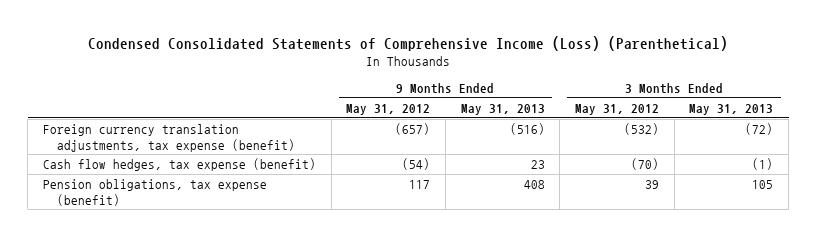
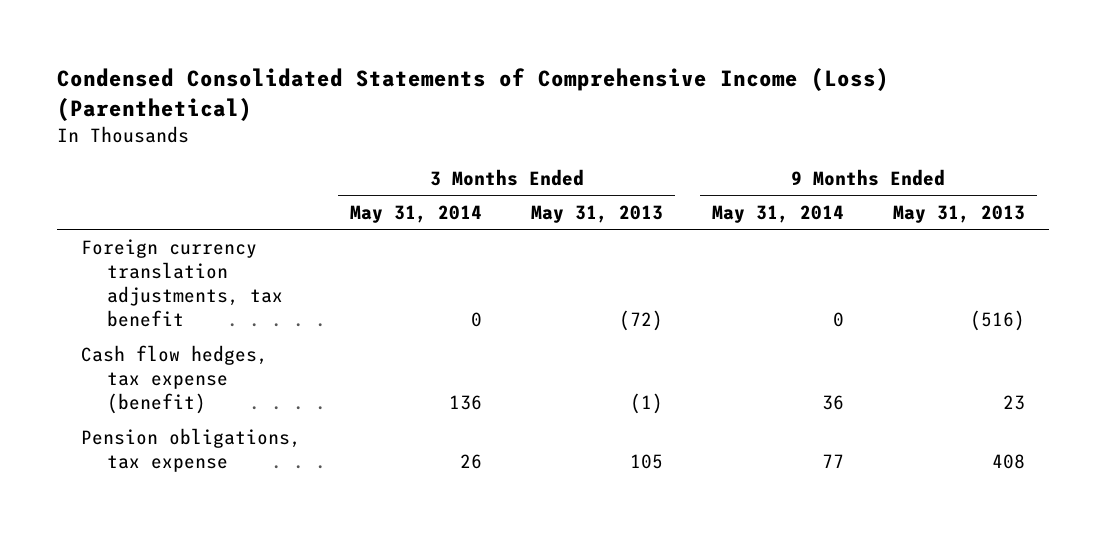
- | 9 Months Ended May 31, 2012 | 9 Months Ended May 31, 2013 | 3 Months Ended May 31, 2012 | 3 Months Ended May 31, 2013
+ | 3 Months Ended May 31, 2014 | 3 Months Ended May 31, 2013 | 9 Months Ended May 31, 2014 | 9 Months Ended May 31, 2013
- Foreign currency translation adjustments, tax expense (benefit) | (657) | (516) | (532) | (72)
+ Foreign currency translation adjustments, tax benefit | 0 | (72) | 0 | (516)
- Pension obligations, tax expense (benefit) | 117 | 408 | 39 | 105
+ Pension obligations, tax expense | 26 | 105 | 77 | 408

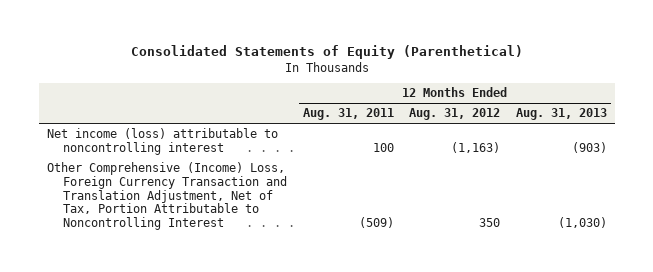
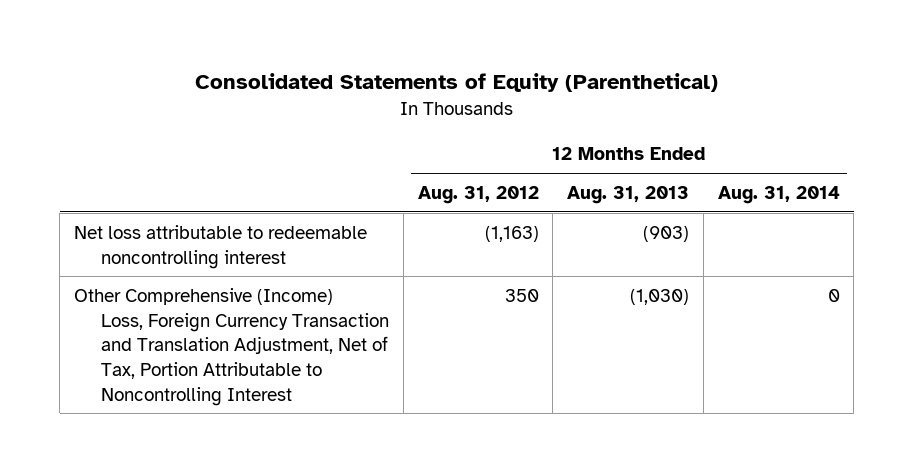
- | 12 Months Ended Aug. 31, 2011 | 12 Months Ended Aug. 31, 2012 | 12 Months Ended Aug. 31, 2013
+ | 12 Months Ended Aug. 31, 2012 | 12 Months Ended Aug. 31, 2013 | 12 Months Ended Aug. 31, 2014
- Net income (loss) attributable to noncontrolling interest | 100 | (1,163) | (903)
+ Net loss attributable to redeemable noncontrolling interest | (1,163) | (903) |

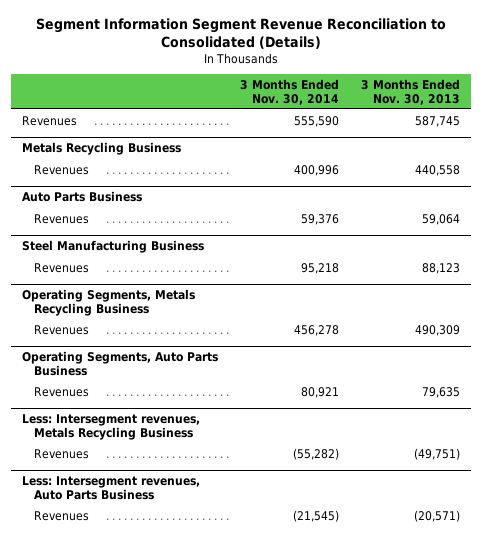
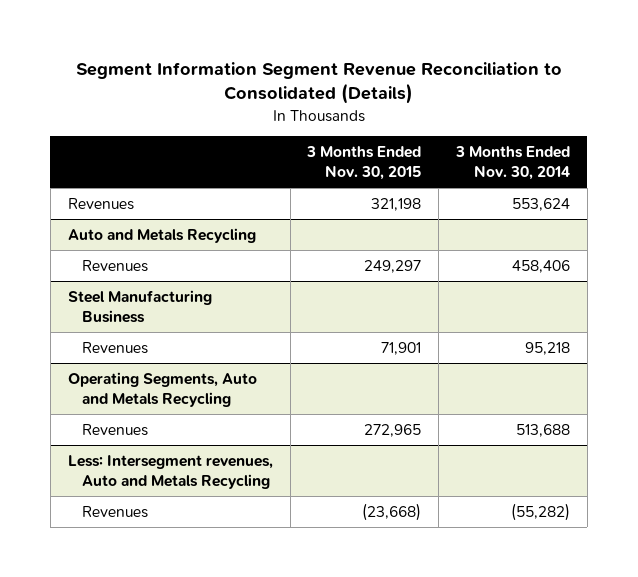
- | 3 Months Ended Nov. 30, 2014 | 3 Months Ended Nov. 30, 2013
+ | 3 Months Ended Nov. 30, 2015 | 3 Months Ended Nov. 30, 2014
- Revenues | 555,590 | 587,745
- Metals Recycling Business
- Revenues | 400,996 | 440,558
- Auto Parts Business
- Revenues | 59,376 | 59,064
+ Revenues | 321,198 | 553,624
+ Auto and Metals Recycling
+ Revenues | 249,297 | 458,406
- Operating Segments, Metals Recycling Business
- Revenues | 456,278 | 490,309
- Operating Segments, Auto Parts Business
- Revenues | 80,921 | 79,635
- Less: Intersegment revenues, Metals Recycling Business
+ Operating Segments, Auto and Metals Recycling
+ Revenues | 272,965 | 513,688
+ Less: Intersegment revenues, Auto and Metals Recycling
- Less: Intersegment revenues, Auto Parts Business
- Revenues | (21,545) | (20,571)

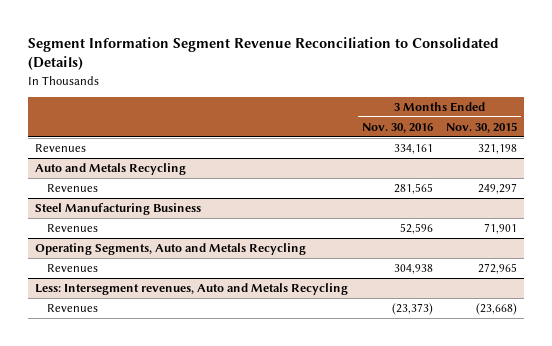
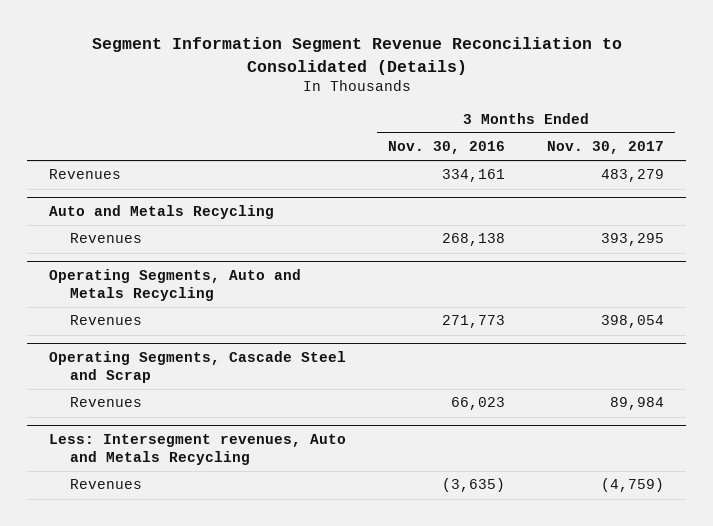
- | 3 Months Ended Nov. 30, 2016 | 3 Months Ended Nov. 30, 2015
+ | 3 Months Ended Nov. 30, 2016 | 3 Months Ended Nov. 30, 2017
@ Auto and Metals Recycling
- Revenues | 281,565 | 249,297
- Steel Manufacturing Business
- Revenues | 52,596 | 71,901
@ Auto and Metals Recycling
+ Revenues | 268,138 | 393,295
@ Operating Segments, Auto and Metals Recycling
- Revenues | 304,938 | 272,965
+ Revenues | 271,773 | 398,054
+ Operating Segments, Cascade Steel and Scrap
+ Revenues | 66,023 | 89,984
@ Less: Intersegment revenues, Auto and Metals Recycling
- Revenues | (23,373) | (23,668)
+ Revenues | (3,635) | (4,759)

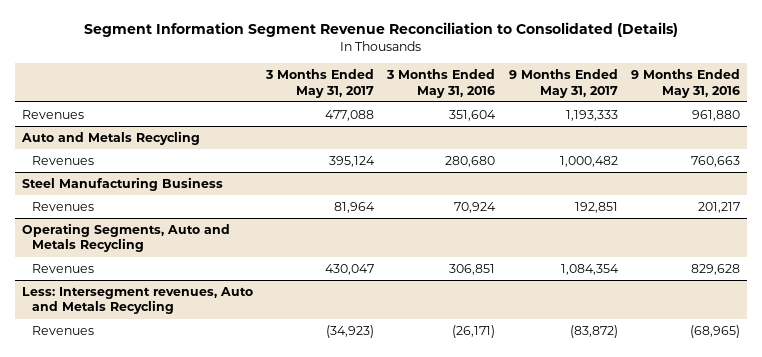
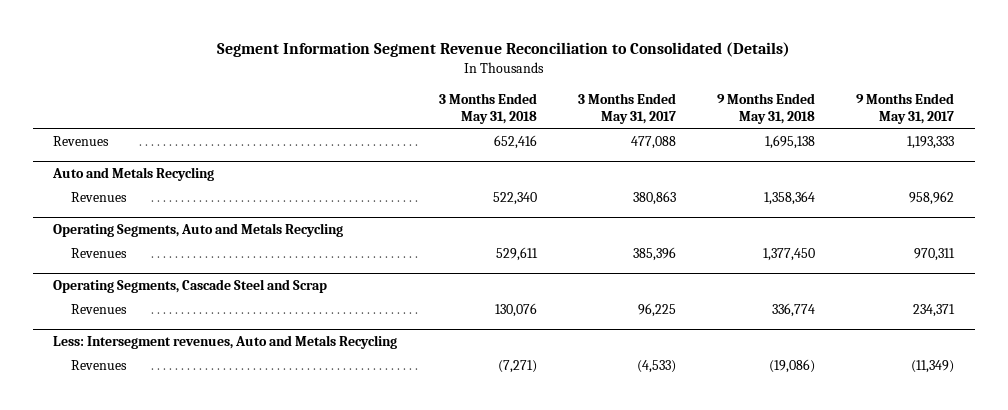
- | 3 Months Ended May 31, 2017 | 3 Months Ended May 31, 2016 | 9 Months Ended May 31, 2017 | 9 Months Ended May 31, 2016
+ | 3 Months Ended May 31, 2018 | 3 Months Ended May 31, 2017 | 9 Months Ended May 31, 2018 | 9 Months Ended May 31, 2017
@ Auto and Metals Recycling
- Revenues | 395,124 | 280,680 | 1,000,482 | 760,663
- Steel Manufacturing Business
- Revenues | 81,964 | 70,924 | 192,851 | 201,217
@ Auto and Metals Recycling
+ Revenues | 522,340 | 380,863 | 1,358,364 | 958,962
@ Operating Segments, Auto and Metals Recycling
- Revenues | 430,047 | 306,851 | 1,084,354 | 829,628
+ Revenues | 529,611 | 385,396 | 1,377,450 | 970,311
+ Operating Segments, Cascade Steel and Scrap
+ Revenues | 130,076 | 96,225 | 336,774 | 234,371
@ Less: Intersegment revenues, Auto and Metals Recycling
- Revenues | (34,923) | (26,171) | (83,872) | (68,965)
+ Revenues | (7,271) | (4,533) | (19,086) | (11,349)

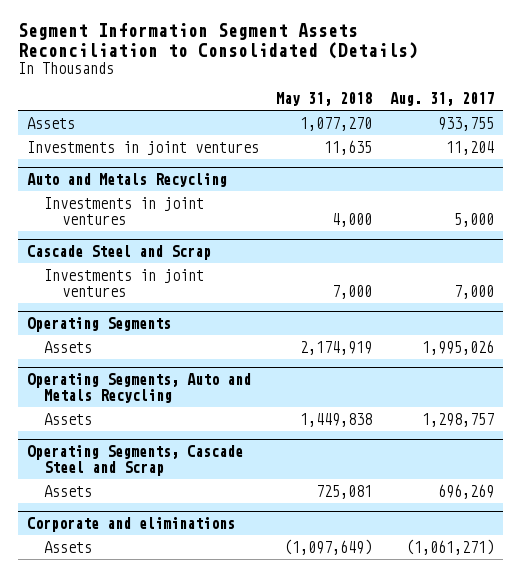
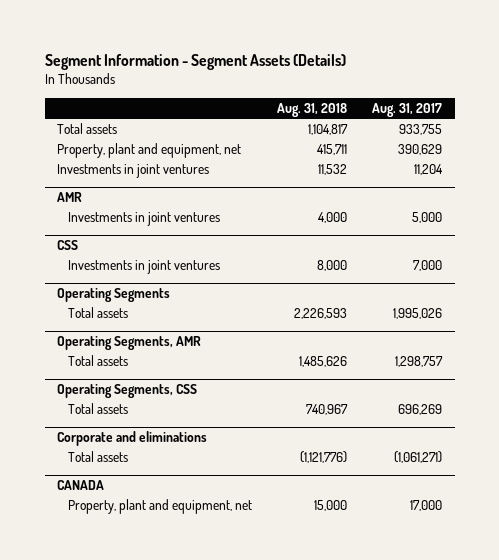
- Segment Information Segment Assets Reconciliation to Consolidated (Details)
+ Segment Information - Segment Assets (Details)
- | May 31, 2018 | Aug. 31, 2017
+ | Aug. 31, 2018 | Aug. 31, 2017
- Assets | 1,077,270 | 933,755
+ Total assets | 1,104,817 | 933,755
+ Property, plant and equipment, net | 415,711 | 390,629
- Auto and Metals Recycling
+ AMR
- Cascade Steel and Scrap
+ CSS
@ Operating Segments
- Assets | 2,174,919 | 1,995,026
- Operating Segments, Auto and Metals Recycling
- Assets | 1,449,838 | 1,298,757
- Operating Segments, Cascade Steel and Scrap
- Assets | 725,081 | 696,269
@ Operating Segments
+ Total assets | 2,226,593 | 1,995,026
+ Operating Segments, AMR
+ Total assets | 1,485,626 | 1,298,757
+ Operating Segments, CSS
+ Total assets | 740,967 | 696,269
@ Corporate and eliminations
- Assets | (1,097,649) | (1,061,271)
+ Total assets | (1,121,776) | (1,061,271)
+ CANADA
+ Property, plant and equipment, net | 15,000 | 17,000

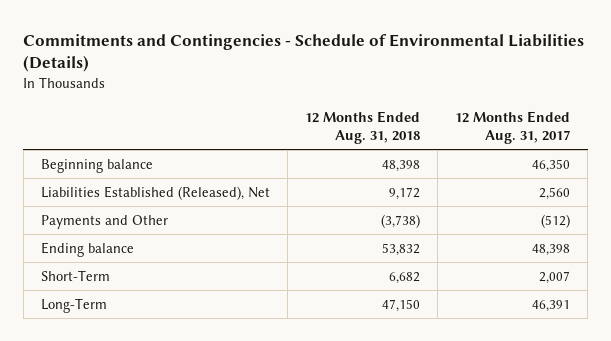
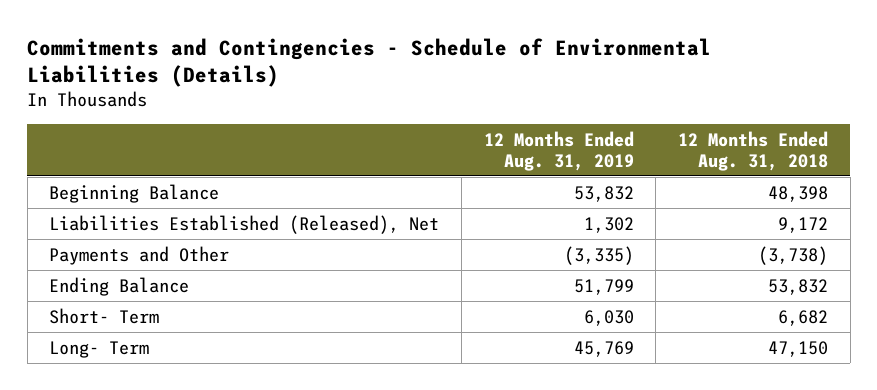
- | 12 Months Ended Aug. 31, 2018 | 12 Months Ended Aug. 31, 2017
+ | 12 Months Ended Aug. 31, 2019 | 12 Months Ended Aug. 31, 2018
- Beginning balance | 48,398 | 46,350
+ Beginning Balance | 53,832 | 48,398
- Ending balance | 53,832 | 48,398
- Short-Term | 6,682 | 2,007
- Long-Term | 47,150 | 46,391
+ Ending Balance | 51,799 | 53,832
+ Short- Term | 6,030 | 6,682
+ Long- Term | 45,769 | 47,150

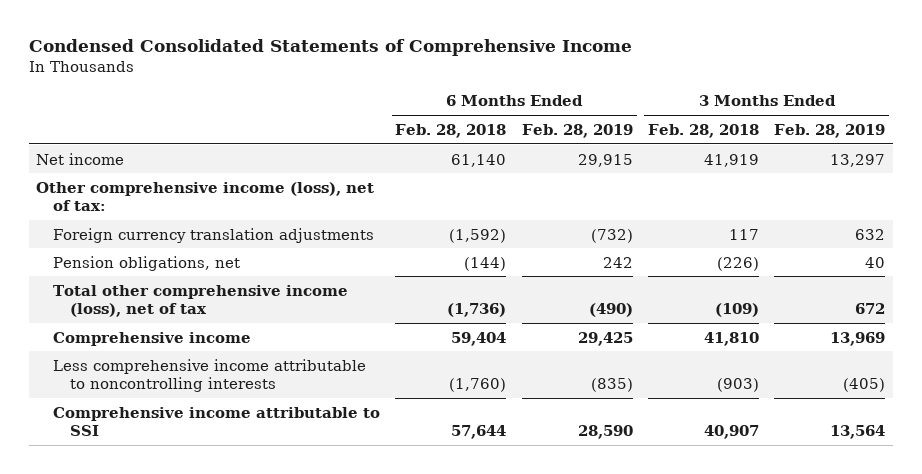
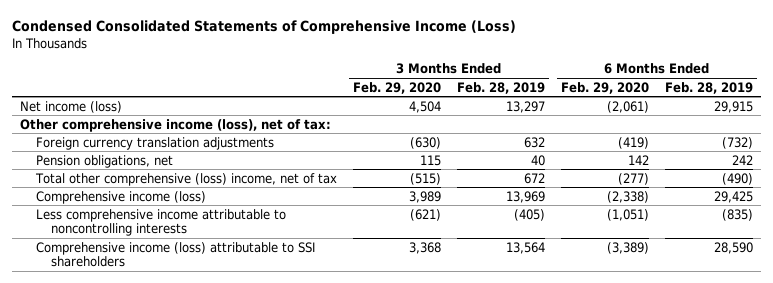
- Condensed Consolidated Statements of Comprehensive Income
+ Condensed Consolidated Statements of Comprehensive Income (Loss)
- | 6 Months Ended Feb. 28, 2018 | 6 Months Ended Feb. 28, 2019 | 3 Months Ended Feb. 28, 2018 | 3 Months Ended Feb. 28, 2019
+ | 3 Months Ended Feb. 29, 2020 | 3 Months Ended Feb. 28, 2019 | 6 Months Ended Feb. 29, 2020 | 6 Months Ended Feb. 28, 2019
- Net income | 61,140 | 29,915 | 41,919 | 13,297
+ Net income (loss) | 4,504 | 13,297 | (2,061) | 29,915
- Total other comprehensive income (loss), net of tax | (1,736) | (490) | (109) | 672
- Comprehensive income | 59,404 | 29,425 | 41,810 | 13,969
+ Total other comprehensive (loss) income, net of tax | (515) | 672 | (277) | (490)
+ Comprehensive income (loss) | 3,989 | 13,969 | (2,338) | 29,425
- Comprehensive income attributable to SSI | 57,644 | 28,590 | 40,907 | 13,564
+ Comprehensive income (loss) attributable to SSI shareholders | 3,368 | 13,564 | (3,389) | 28,590

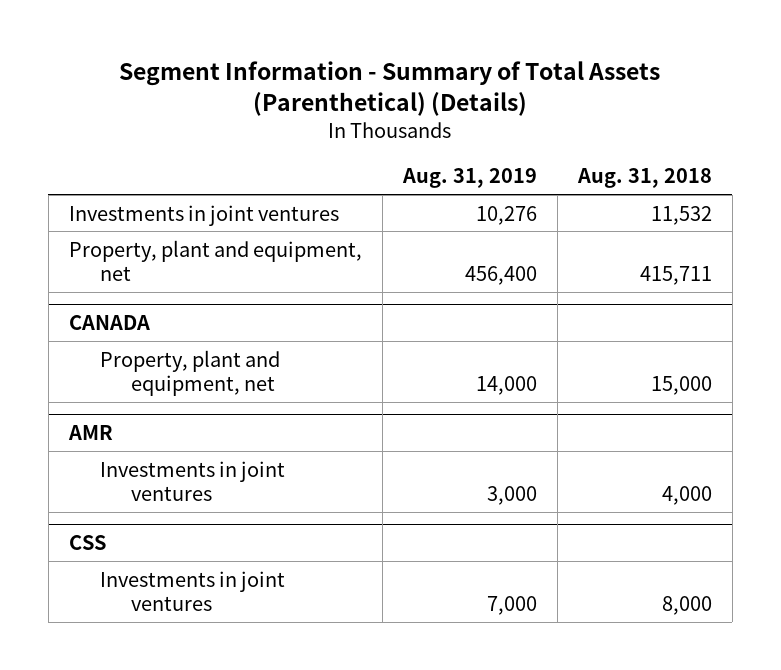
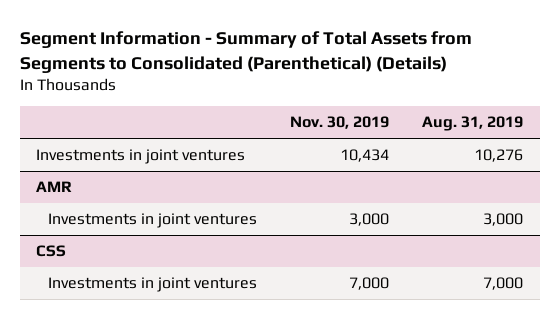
- Segment Information - Summary of Total Assets (Parenthetical) (Details)
+ Segment Information - Summary of Total Assets from Segments to Consolidated (Parenthetical) (Details)
- | Aug. 31, 2019 | Aug. 31, 2018
+ | Nov. 30, 2019 | Aug. 31, 2019
- Property, plant and equipment, net | 456,400 | 415,711
- CANADA
- Property, plant and equipment, net | 14,000 | 15,000

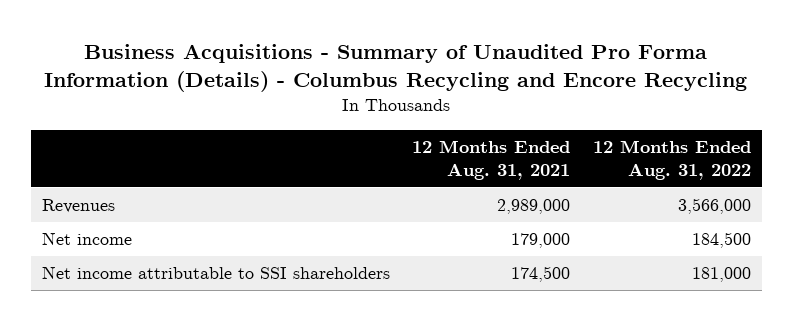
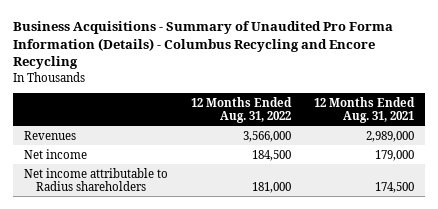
- | 12 Months Ended Aug. 31, 2021 | 12 Months Ended Aug. 31, 2022
+ | 12 Months Ended Aug. 31, 2022 | 12 Months Ended Aug. 31, 2021
- Net income attributable to SSI shareholders | 174,500 | 181,000
+ Net income attributable to Radius shareholders | 181,000 | 174,500

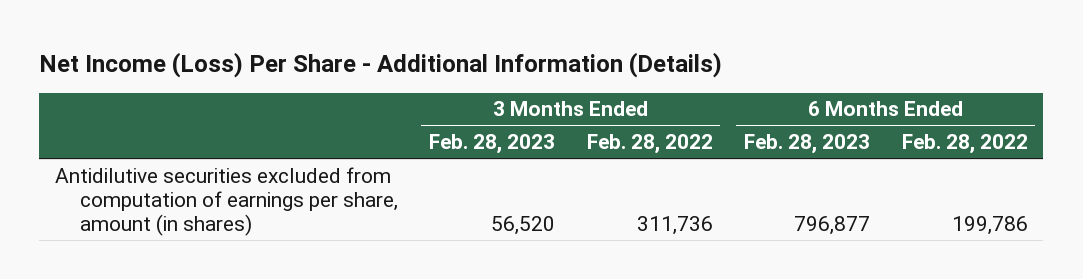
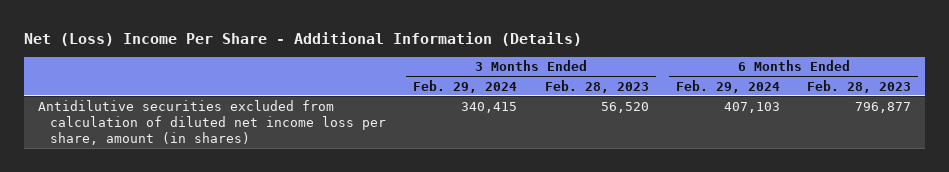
- Net Income (Loss) Per Share - Additional Information (Details)
+ Net (Loss) Income Per Share - Additional Information (Details)
- | 3 Months Ended Feb. 28, 2023 | 3 Months Ended Feb. 28, 2022 | 6 Months Ended Feb. 28, 2023 | 6 Months Ended Feb. 28, 2022
+ | 3 Months Ended Feb. 29, 2024 | 3 Months Ended Feb. 28, 2023 | 6 Months Ended Feb. 29, 2024 | 6 Months Ended Feb. 28, 2023
- Antidilutive securities excluded from computation of earnings per share, amount (in shares) | 56,520 | 311,736 | 796,877 | 199,786
+ Antidilutive securities excluded from calculation of diluted net income loss per share, amount (in shares) | 340,415 | 56,520 | 407,103 | 796,877

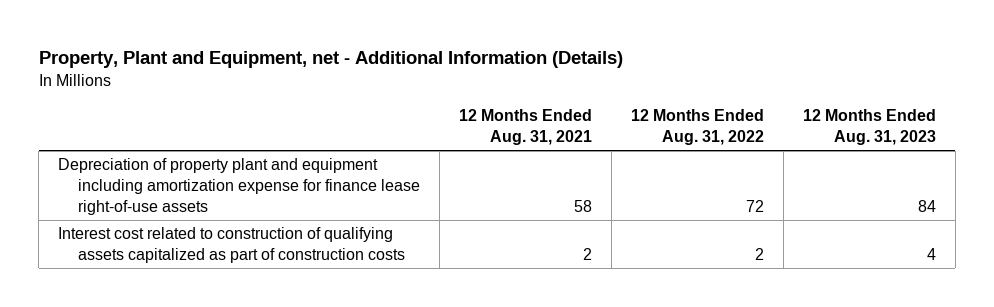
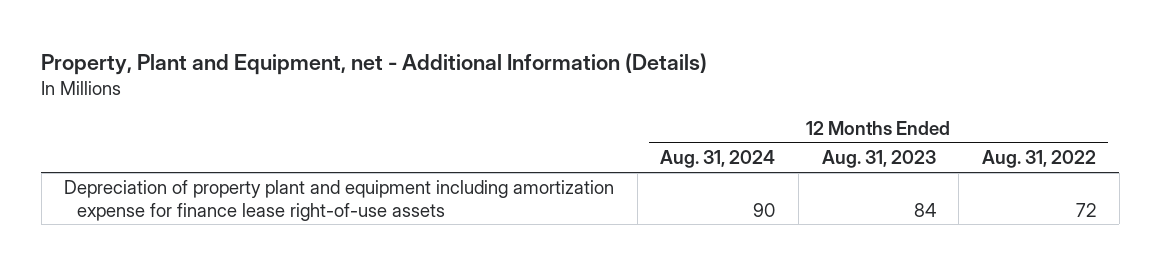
- | 12 Months Ended Aug. 31, 2021 | 12 Months Ended Aug. 31, 2022 | 12 Months Ended Aug. 31, 2023
+ | 12 Months Ended Aug. 31, 2024 | 12 Months Ended Aug. 31, 2023 | 12 Months Ended Aug. 31, 2022
- Interest cost related to construction of qualifying assets capitalized as part of construction costs | 2 | 2 | 4

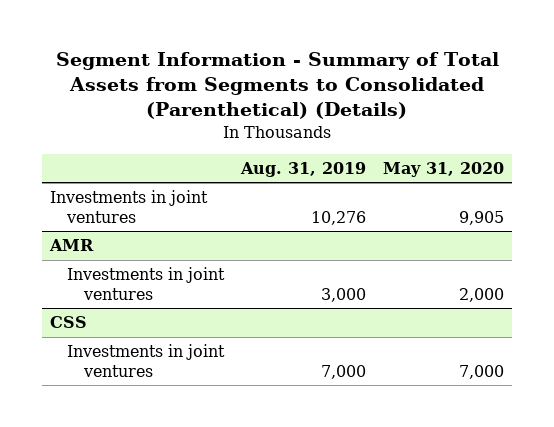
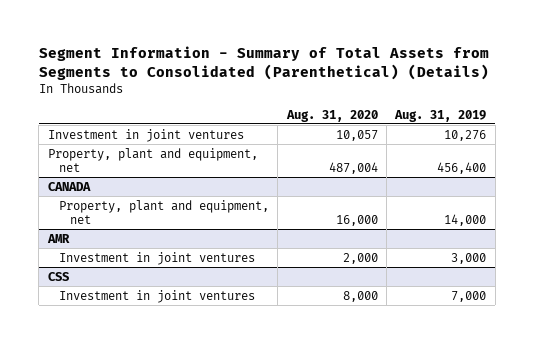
- | Aug. 31, 2019 | May 31, 2020
+ | Aug. 31, 2020 | Aug. 31, 2019
- Investments in joint ventures | 10,276 | 9,905
+ Investment in joint ventures | 10,057 | 10,276
+ Property, plant and equipment, net | 487,004 | 456,400
+ CANADA
+ Property, plant and equipment, net | 16,000 | 14,000
@ AMR
- Investments in joint ventures | 3,000 | 2,000
+ Investment in joint ventures | 2,000 | 3,000
@ CSS
- Investments in joint ventures | 7,000 | 7,000
+ Investment in joint ventures | 8,000 | 7,000

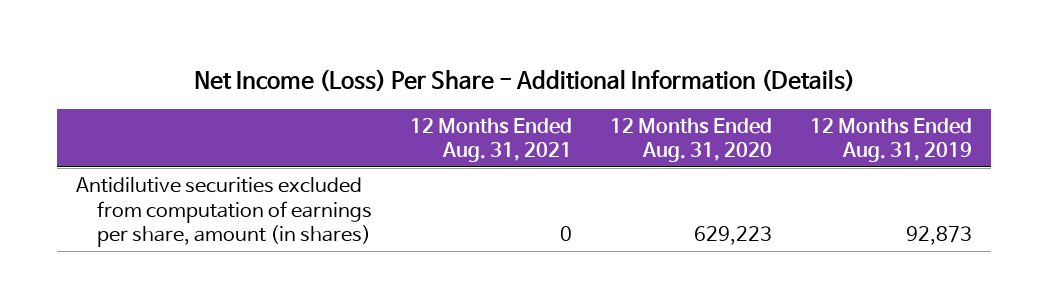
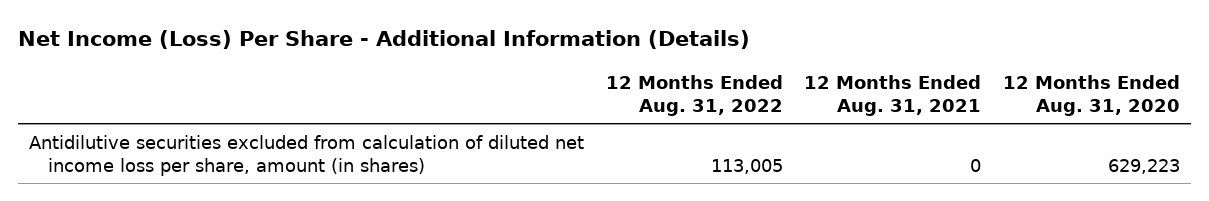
- | 12 Months Ended Aug. 31, 2021 | 12 Months Ended Aug. 31, 2020 | 12 Months Ended Aug. 31, 2019
+ | 12 Months Ended Aug. 31, 2022 | 12 Months Ended Aug. 31, 2021 | 12 Months Ended Aug. 31, 2020
- Antidilutive securities excluded from computation of earnings per share, amount (in shares) | 0 | 629,223 | 92,873
+ Antidilutive securities excluded from calculation of diluted net income loss per share, amount (in shares) | 113,005 | 0 | 629,223

